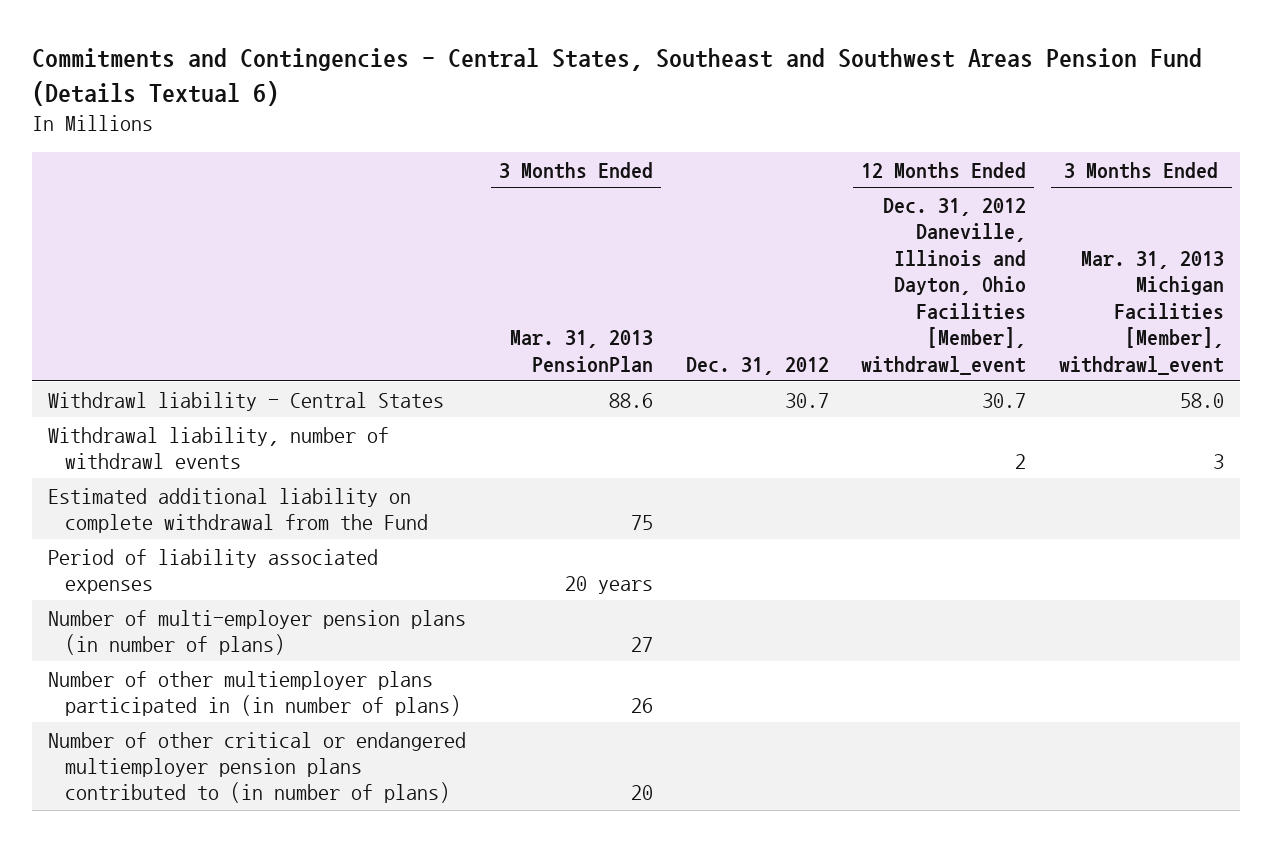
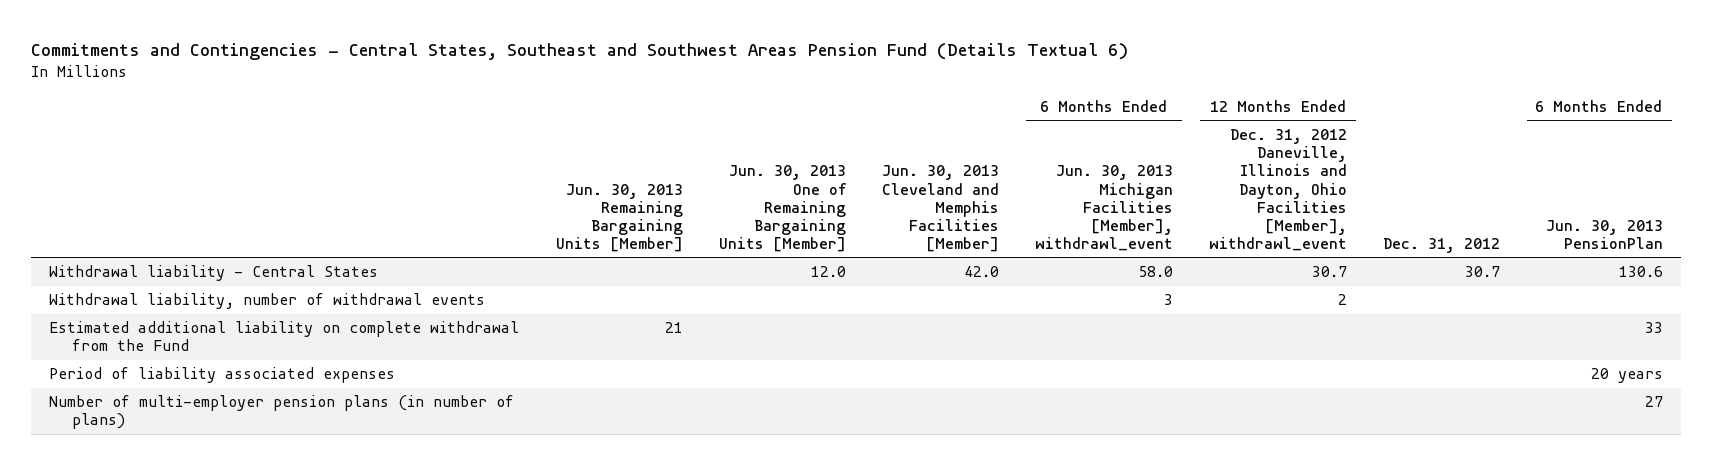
- | 3 Months Ended Mar. 31, 2013 PensionPlan | Dec. 31, 2012 | 12 Months Ended Dec. 31, 2012 Daneville, Illinois and Dayton, Ohio Facilities [Member], withdrawl_event | 3 Months Ended Mar. 31, 2013 Michigan Facilities [Member], withdrawl_event
+ | Jun. 30, 2013 Remaining Bargaining Units [Member] | Jun. 30, 2013 One of Remaining Bargaining Units [Member] | Jun. 30, 2013 Cleveland and Memphis Facilities [Member] | 6 Months Ended Jun. 30, 2013 Michigan Facilities [Member], withdrawl_event | 12 Months Ended Dec. 31, 2012 Daneville, Illinois and Dayton, Ohio Facilities [Member], withdrawl_event | Dec. 31, 2012 | 6 Months Ended Jun. 30, 2013 PensionPlan
- Withdrawl liability - Central States | 88.6 | 30.7 | 30.7 | 58.0
- Withdrawal liability, number of withdrawl events | | | 2 | 3
+ Withdrawal liability - Central States | | 12.0 | 42.0 | 58.0 | 30.7 | 30.7 | 130.6
+ Withdrawal liability, number of withdrawal events | | | | 3 | 2 | |
- Number of other multiemployer plans participated in (in number of plans) | 26 | | |
- Number of other critical or endangered multiemployer pension plans contributed to (in number of plans) | 20 | | |

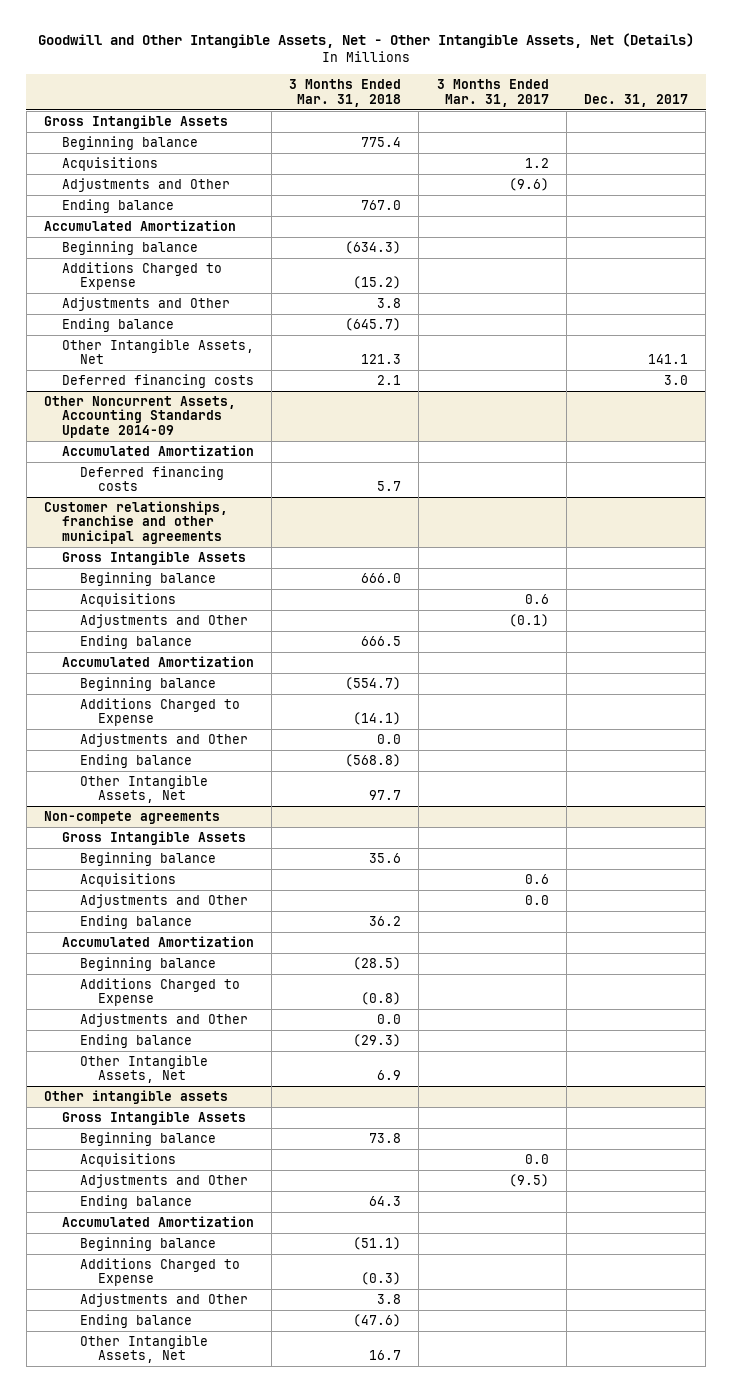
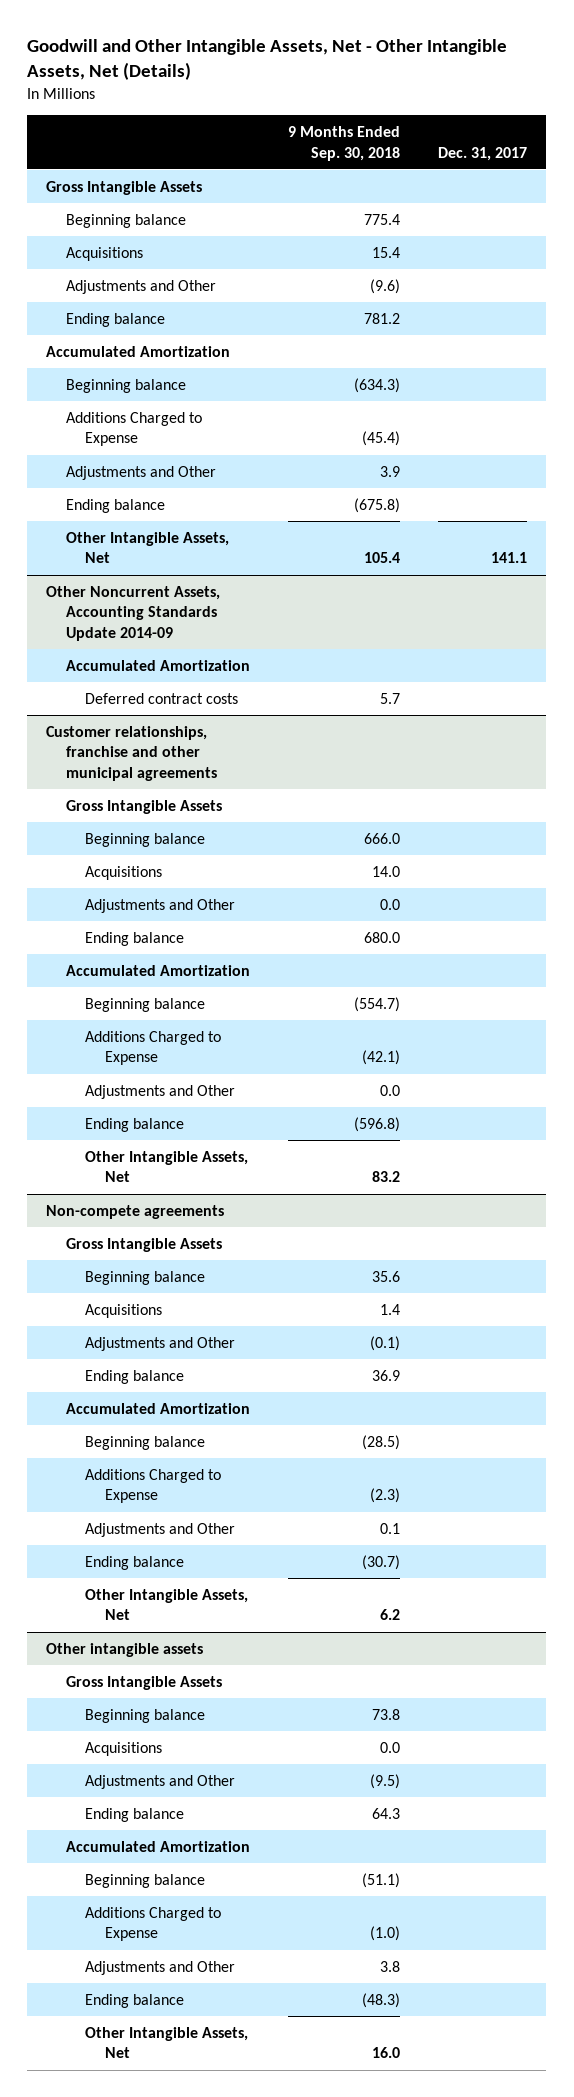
- | 3 Months Ended Mar. 31, 2018 | 3 Months Ended Mar. 31, 2017 | Dec. 31, 2017
+ | 9 Months Ended Sep. 30, 2018 | Dec. 31, 2017
- Deferred financing costs | 2.1 | | 3.0
@ Other Noncurrent Assets, Accounting Standards Update 2014-09
- Deferred financing costs | 5.7 | |
+ Deferred contract costs | 5.7 |

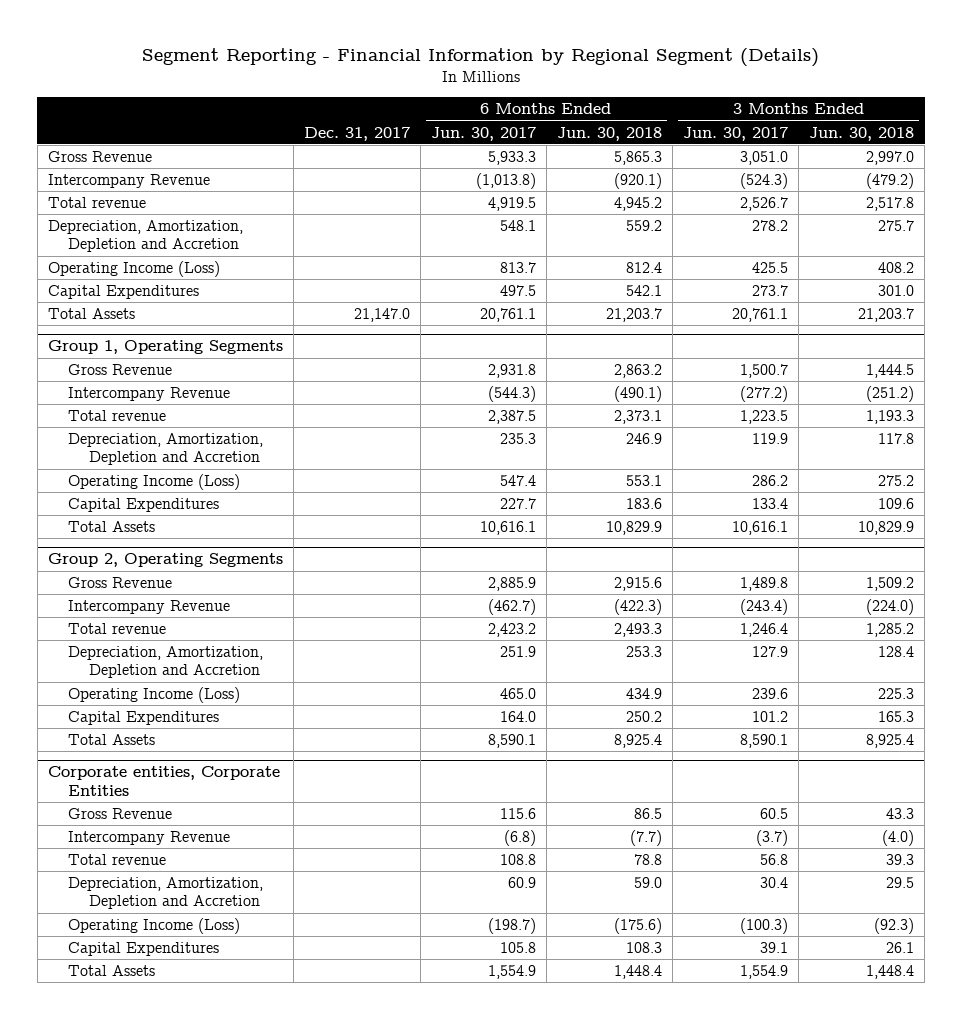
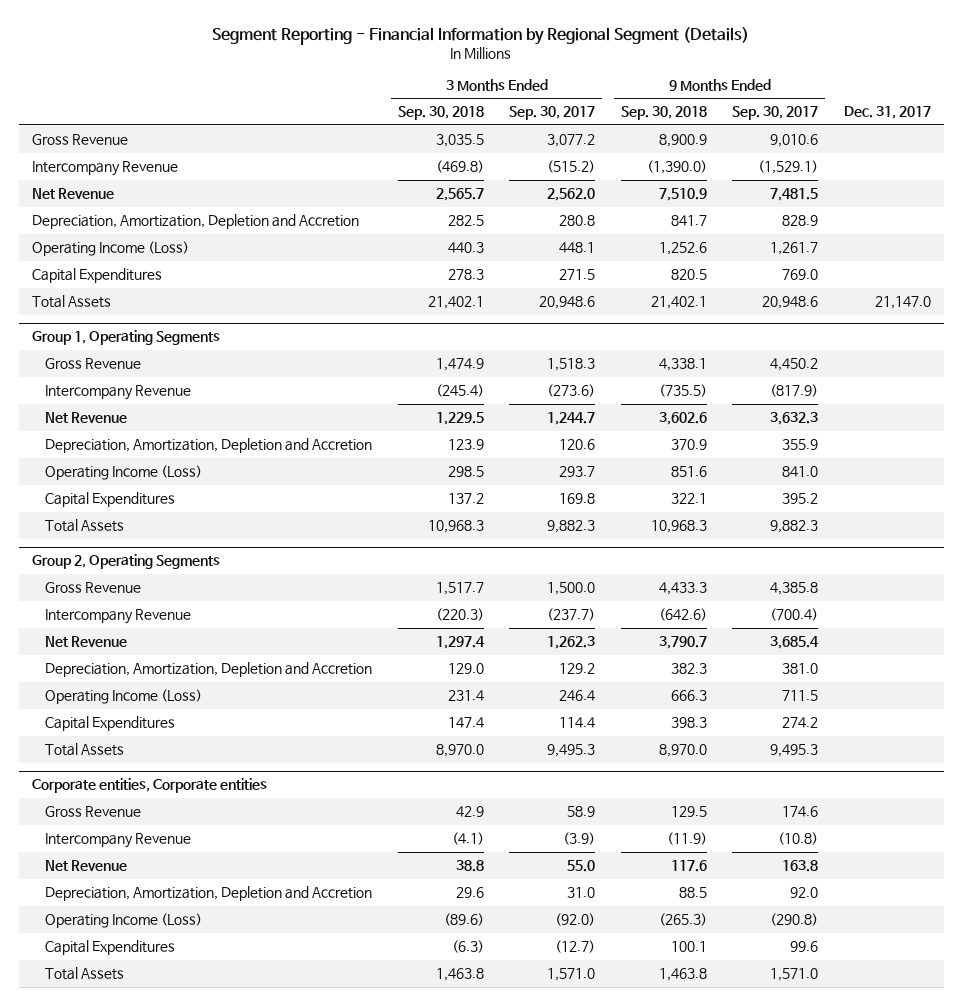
- | Dec. 31, 2017 | 6 Months Ended Jun. 30, 2017 | 6 Months Ended Jun. 30, 2018 | 3 Months Ended Jun. 30, 2017 | 3 Months Ended Jun. 30, 2018
+ | 3 Months Ended Sep. 30, 2018 | 3 Months Ended Sep. 30, 2017 | 9 Months Ended Sep. 30, 2018 | 9 Months Ended Sep. 30, 2017 | Dec. 31, 2017
- Total revenue | | 4,919.5 | 4,945.2 | 2,526.7 | 2,517.8
+ Net Revenue | 2,565.7 | 2,562.0 | 7,510.9 | 7,481.5 |
@ Group 1, Operating Segments
- Total revenue | | 2,387.5 | 2,373.1 | 1,223.5 | 1,193.3
+ Net Revenue | 1,229.5 | 1,244.7 | 3,602.6 | 3,632.3 |
@ Group 2, Operating Segments
- Total revenue | | 2,423.2 | 2,493.3 | 1,246.4 | 1,285.2
+ Net Revenue | 1,297.4 | 1,262.3 | 3,790.7 | 3,685.4 |
- Corporate entities, Corporate Entities
+ Corporate entities, Corporate entities
- Total revenue | | 108.8 | 78.8 | 56.8 | 39.3
+ Net Revenue | 38.8 | 55.0 | 117.6 | 163.8 |

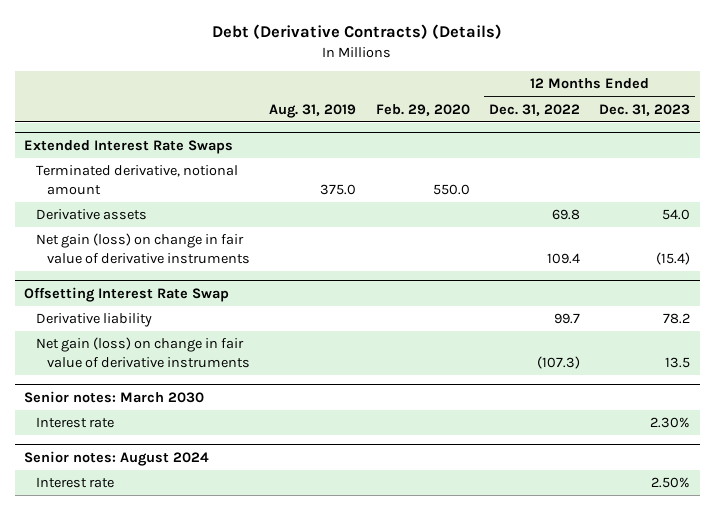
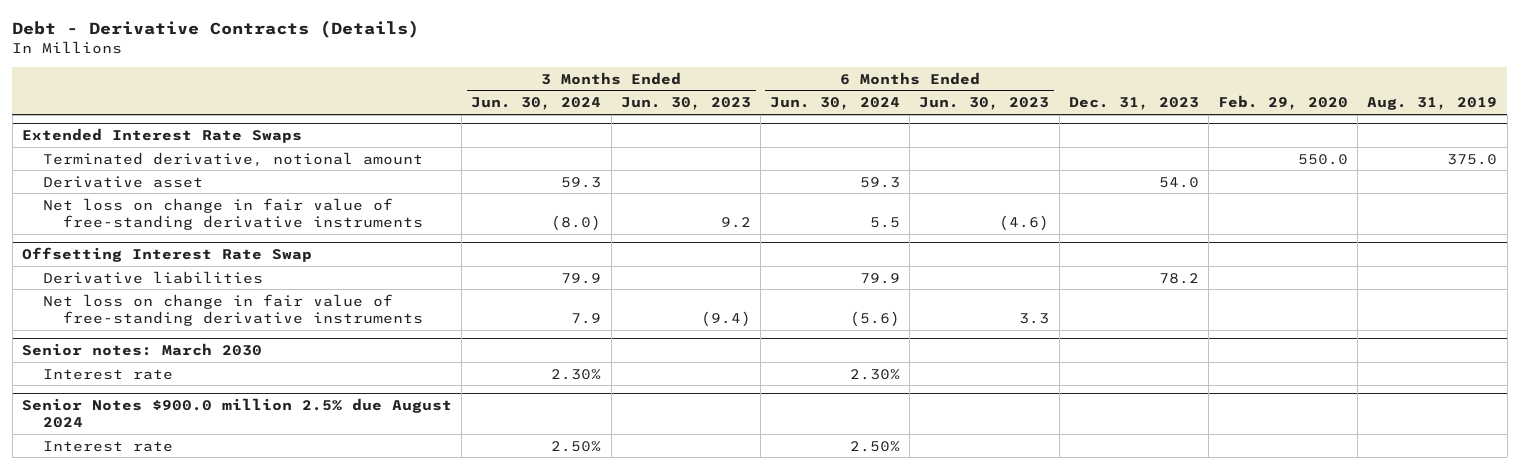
- Debt (Derivative Contracts) (Details)
+ Debt - Derivative Contracts (Details)
- | Aug. 31, 2019 | Feb. 29, 2020 | 12 Months Ended Dec. 31, 2022 | 12 Months Ended Dec. 31, 2023
+ | 3 Months Ended Jun. 30, 2024 | 3 Months Ended Jun. 30, 2023 | 6 Months Ended Jun. 30, 2024 | 6 Months Ended Jun. 30, 2023 | Dec. 31, 2023 | Feb. 29, 2020 | Aug. 31, 2019
@ Extended Interest Rate Swaps
- Derivative assets | | | 69.8 | 54.0
- Net gain (loss) on change in fair value of derivative instruments | | | 109.4 | (15.4)
+ Derivative asset | 59.3 | | 59.3 | | 54.0 | |
+ Net loss on change in fair value of free-standing derivative instruments | (8.0) | 9.2 | 5.5 | (4.6) | | |
@ Offsetting Interest Rate Swap
- Derivative liability | | | 99.7 | 78.2
- Net gain (loss) on change in fair value of derivative instruments | | | (107.3) | 13.5
+ Derivative liabilities | 79.9 | | 79.9 | | 78.2 | |
+ Net loss on change in fair value of free-standing derivative instruments | 7.9 | (9.4) | (5.6) | 3.3 | | |
- Senior notes: August 2024
+ Senior Notes $900.0 million 2.5% due August 2024

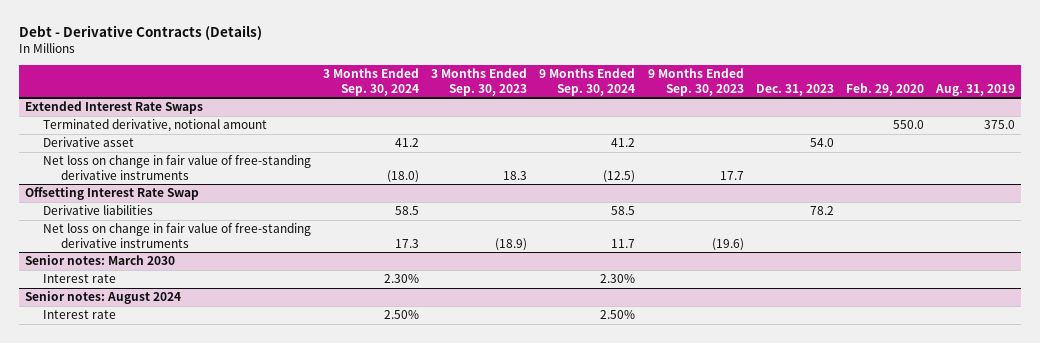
- | 3 Months Ended Jun. 30, 2024 | 3 Months Ended Jun. 30, 2023 | 6 Months Ended Jun. 30, 2024 | 6 Months Ended Jun. 30, 2023 | Dec. 31, 2023 | Feb. 29, 2020 | Aug. 31, 2019
+ | 3 Months Ended Sep. 30, 2024 | 3 Months Ended Sep. 30, 2023 | 9 Months Ended Sep. 30, 2024 | 9 Months Ended Sep. 30, 2023 | Dec. 31, 2023 | Feb. 29, 2020 | Aug. 31, 2019
- Senior Notes $900.0 million 2.5% due August 2024
+ Senior notes: August 2024

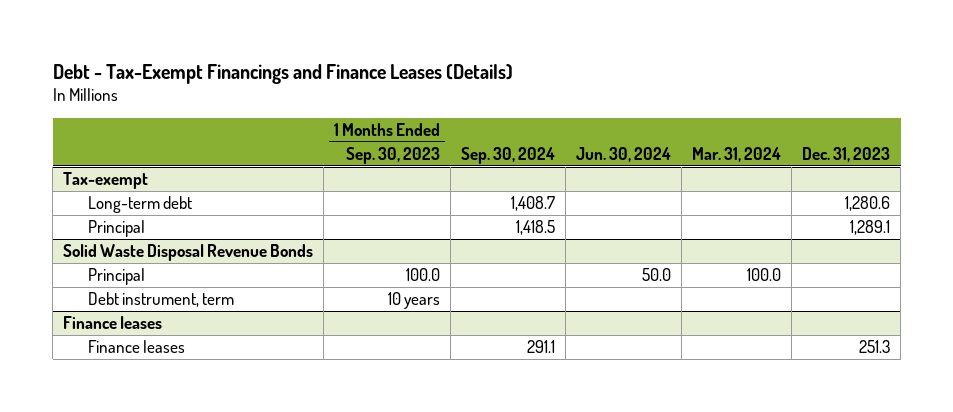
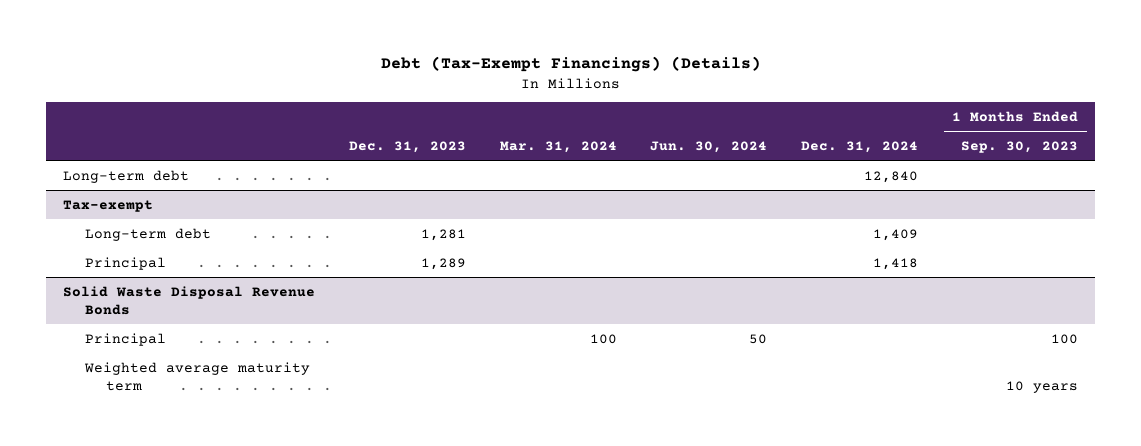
- Debt - Tax-Exempt Financings and Finance Leases (Details)
+ Debt (Tax-Exempt Financings) (Details)
- | 1 Months Ended Sep. 30, 2023 | Sep. 30, 2024 | Jun. 30, 2024 | Mar. 31, 2024 | Dec. 31, 2023
+ | Dec. 31, 2023 | Mar. 31, 2024 | Jun. 30, 2024 | Dec. 31, 2024 | 1 Months Ended Sep. 30, 2023
+ Long-term debt | | | | 12,840 |
@ Tax-exempt
- Long-term debt | | 1,408.7 | | | 1,280.6
- Principal | | 1,418.5 | | | 1,289.1
+ Long-term debt | 1,281 | | | 1,409 |
+ Principal | 1,289 | | | 1,418 |
@ Solid Waste Disposal Revenue Bonds
- Principal | 100.0 | | 50.0 | 100.0 |
- Debt instrument, term | 10 years | | | |
- Finance leases
- Finance leases | | 291.1 | | | 251.3
@ Solid Waste Disposal Revenue Bonds
+ Principal | | 100 | 50 | | 100
+ Weighted average maturity term | | | | | 10 years

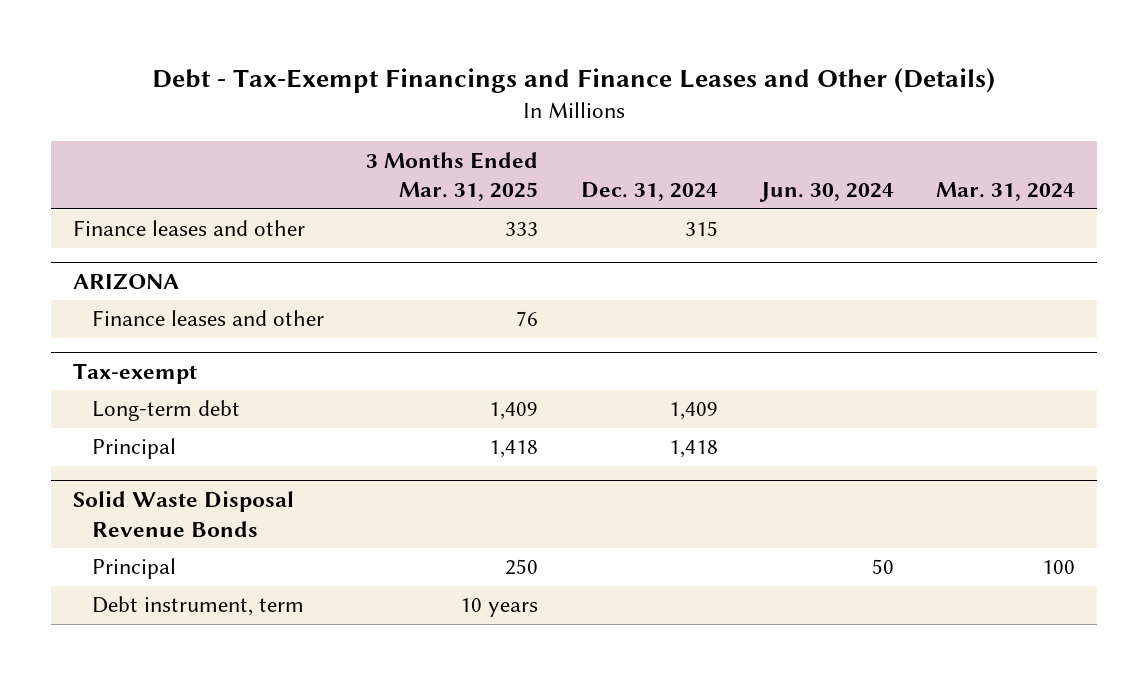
- Debt (Tax-Exempt Financings) (Details)
+ Debt - Tax-Exempt Financings and Finance Leases and Other (Details)
- | Dec. 31, 2023 | Mar. 31, 2024 | Jun. 30, 2024 | Dec. 31, 2024 | 1 Months Ended Sep. 30, 2023
+ | 3 Months Ended Mar. 31, 2025 | Dec. 31, 2024 | Jun. 30, 2024 | Mar. 31, 2024
- Long-term debt | | | | 12,840 |
+ Finance leases and other | 333 | 315 | |
+ ARIZONA
+ Finance leases and other | 76 | | |
@ Solid Waste Disposal Revenue Bonds
- Weighted average maturity term | | | | | 10 years
+ Debt instrument, term | 10 years | | |

